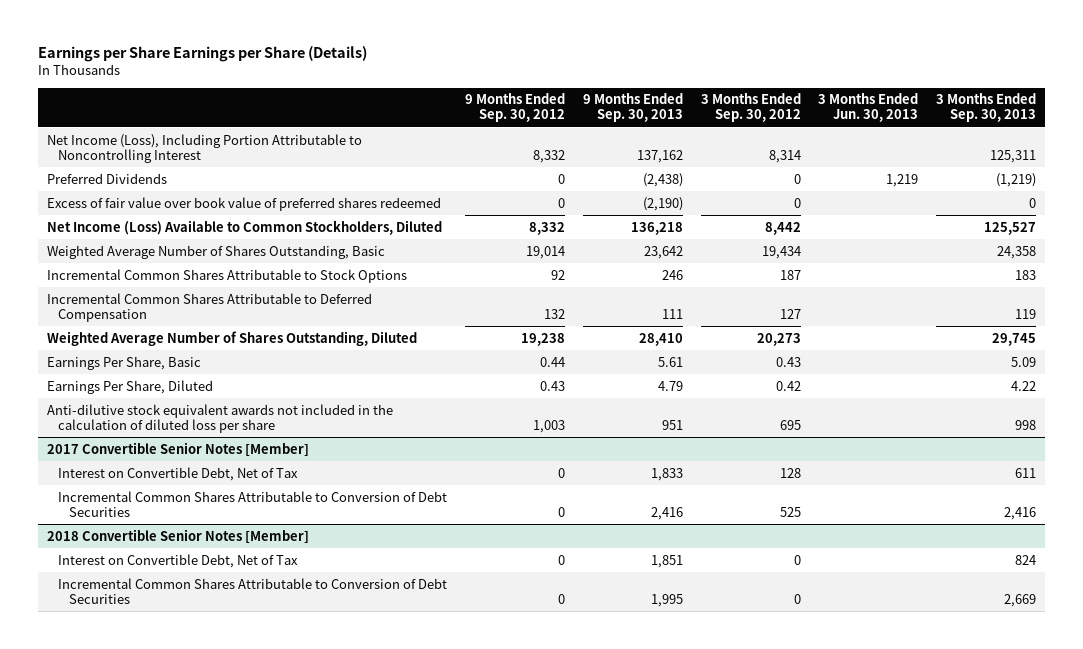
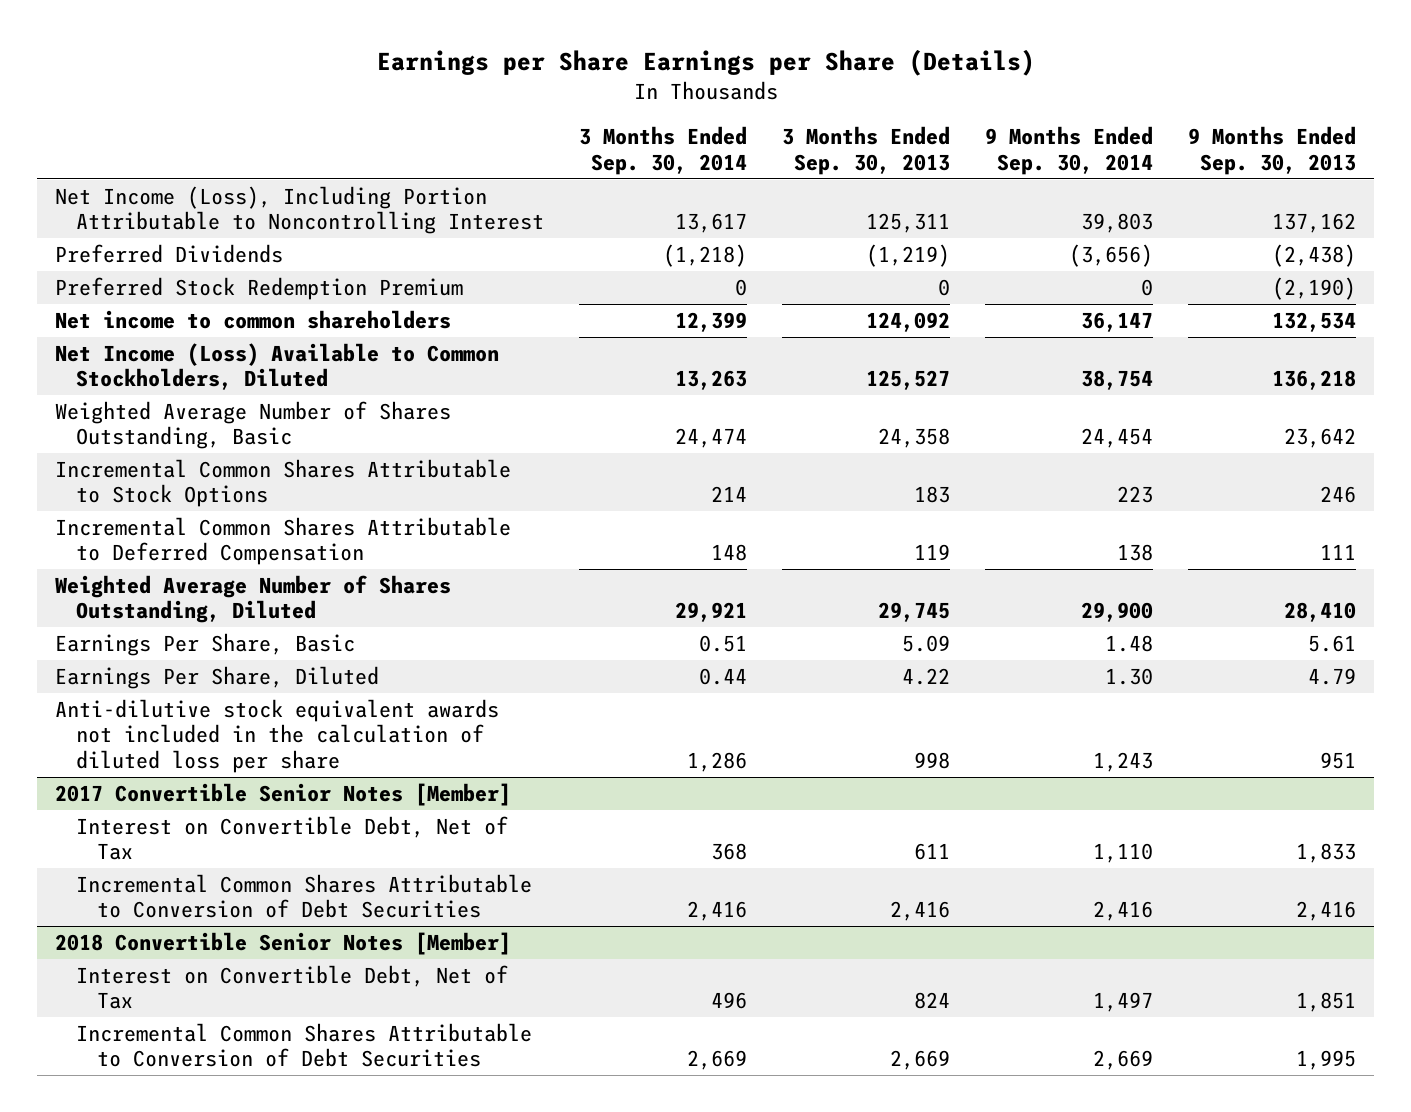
- | 9 Months Ended Sep. 30, 2012 | 9 Months Ended Sep. 30, 2013 | 3 Months Ended Sep. 30, 2012 | 3 Months Ended Jun. 30, 2013 | 3 Months Ended Sep. 30, 2013
+ | 3 Months Ended Sep. 30, 2014 | 3 Months Ended Sep. 30, 2013 | 9 Months Ended Sep. 30, 2014 | 9 Months Ended Sep. 30, 2013
- Excess of fair value over book value of preferred shares redeemed | 0 | (2,190) | 0 | | 0
+ Preferred Stock Redemption Premium | 0 | 0 | 0 | (2,190)
+ Net income to common shareholders | 12,399 | 124,092 | 36,147 | 132,534

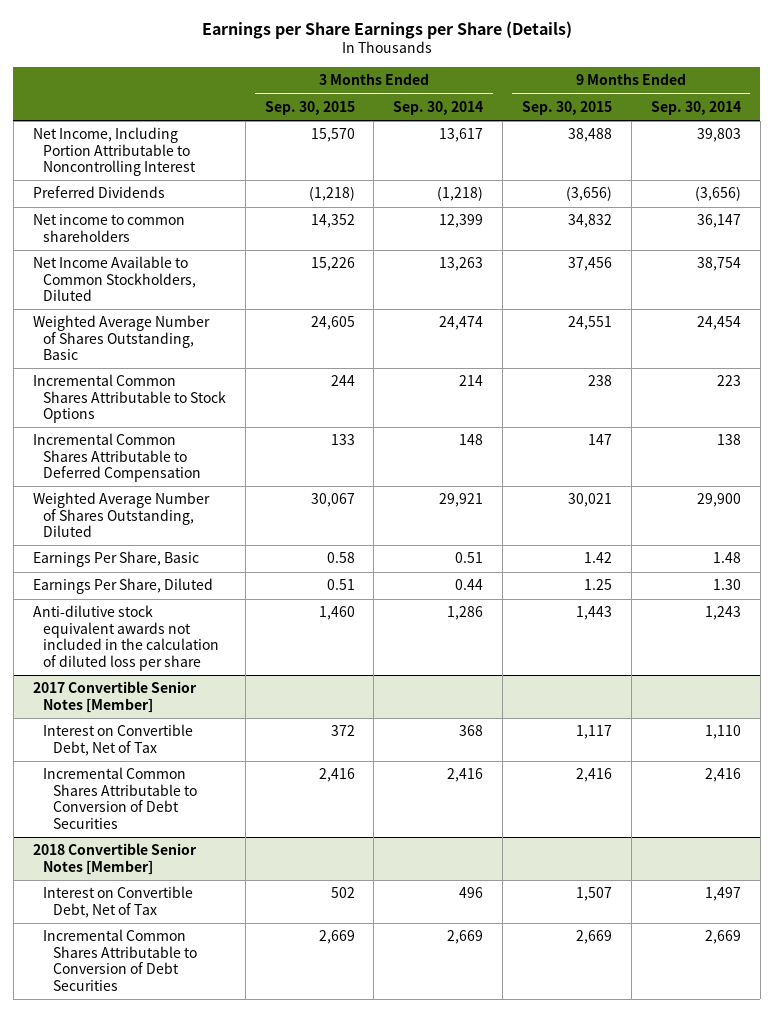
- | 3 Months Ended Sep. 30, 2014 | 3 Months Ended Sep. 30, 2013 | 9 Months Ended Sep. 30, 2014 | 9 Months Ended Sep. 30, 2013
+ | 3 Months Ended Sep. 30, 2015 | 3 Months Ended Sep. 30, 2014 | 9 Months Ended Sep. 30, 2015 | 9 Months Ended Sep. 30, 2014
- Net Income (Loss), Including Portion Attributable to Noncontrolling Interest | 13,617 | 125,311 | 39,803 | 137,162
+ Net Income, Including Portion Attributable to Noncontrolling Interest | 15,570 | 13,617 | 38,488 | 39,803
- Preferred Stock Redemption Premium | 0 | 0 | 0 | (2,190)
- Net Income (Loss) Available to Common Stockholders, Diluted | 13,263 | 125,527 | 38,754 | 136,218
+ Net Income Available to Common Stockholders, Diluted | 15,226 | 13,263 | 37,456 | 38,754

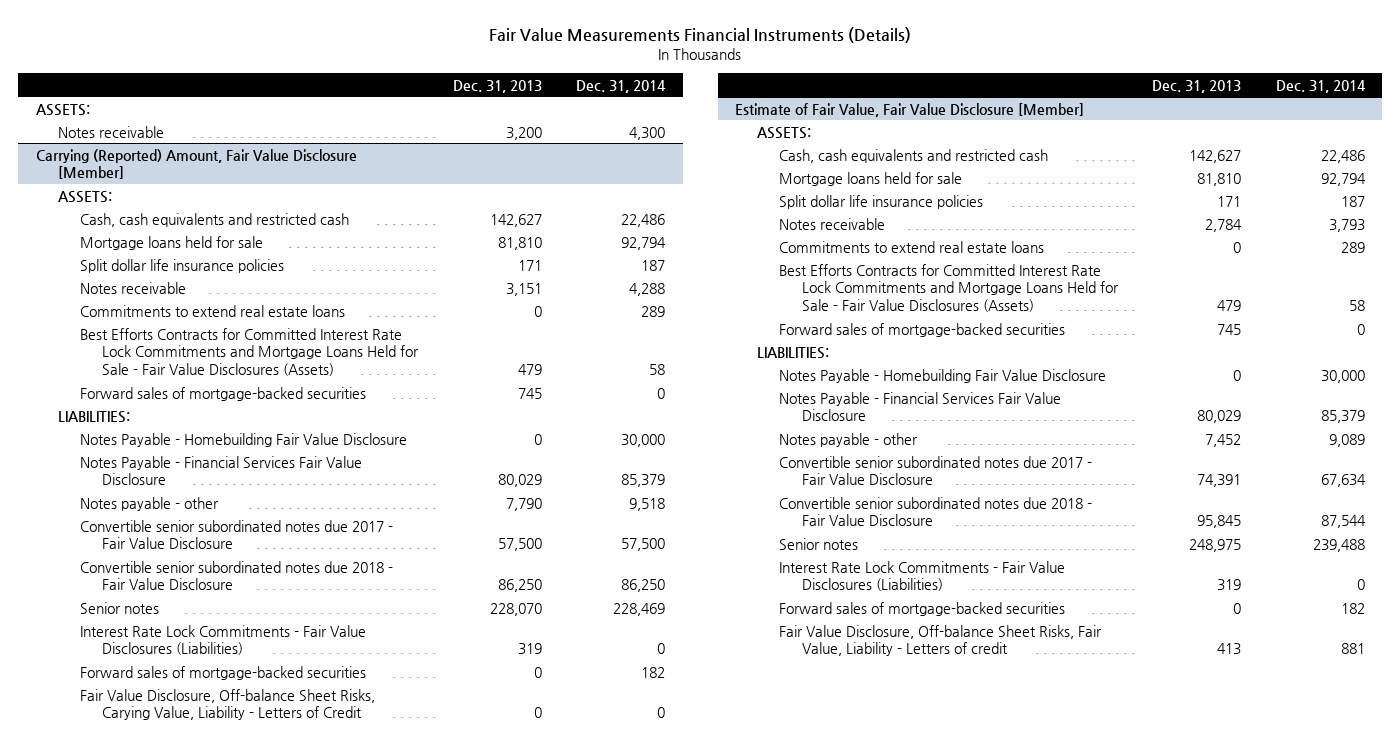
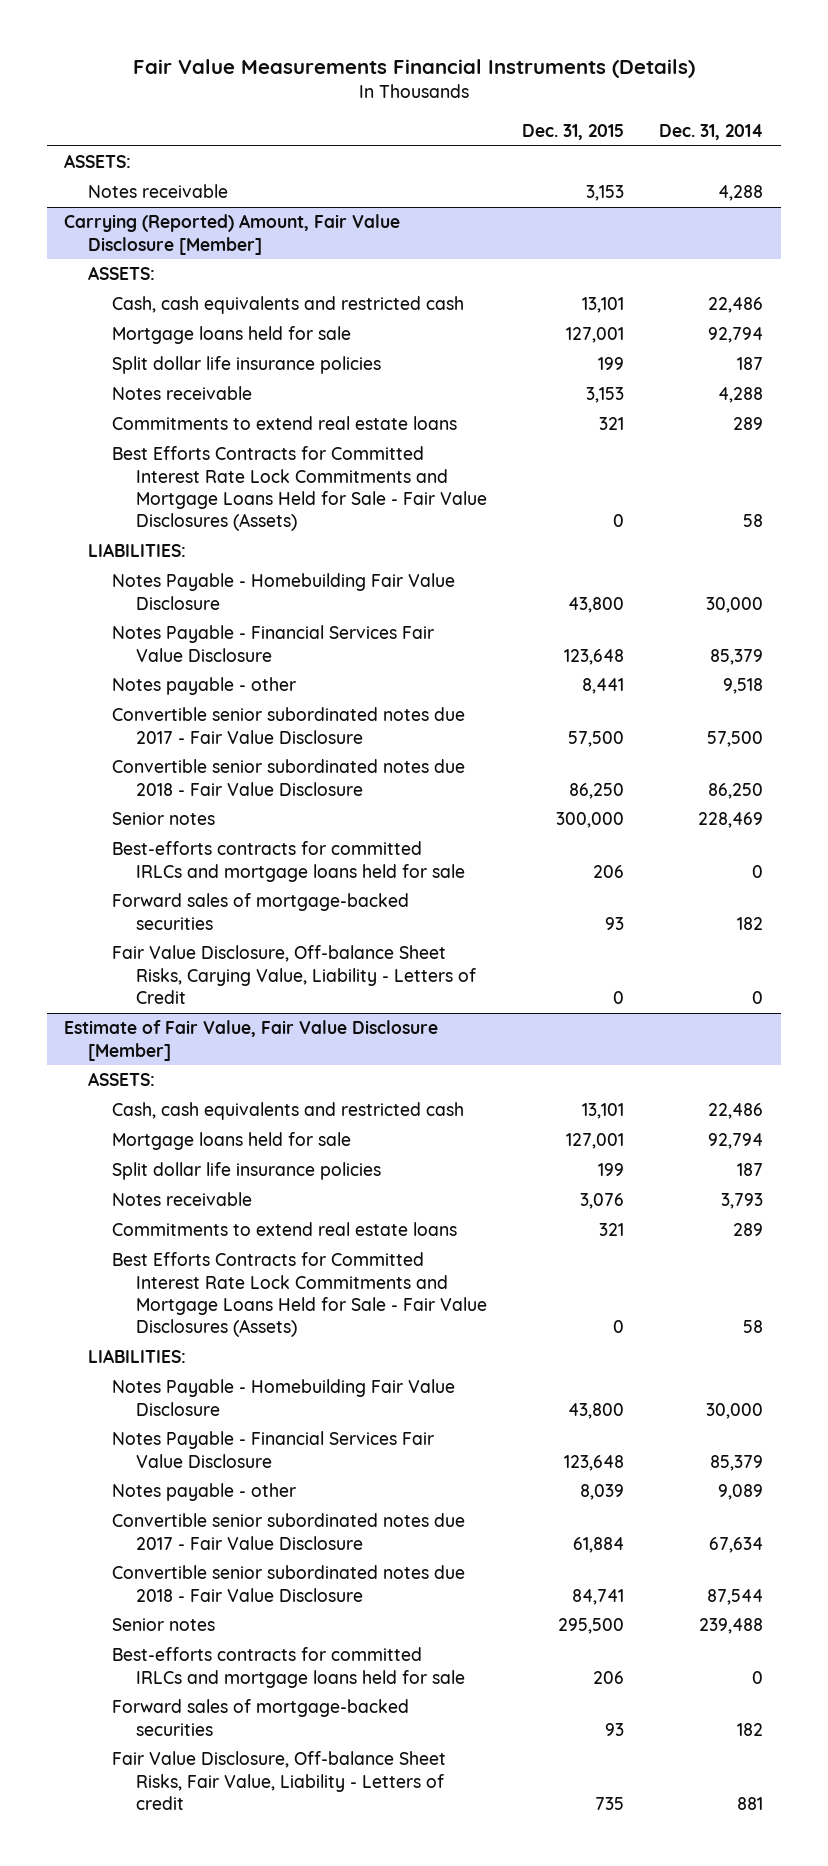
- | Dec. 31, 2013 | Dec. 31, 2014
+ | Dec. 31, 2015 | Dec. 31, 2014
- Notes receivable | 3,200 | 4,300
+ Notes receivable | 3,153 | 4,288
@ Carrying (Reported) Amount, Fair Value Disclosure [Member]
- Forward sales of mortgage-backed securities | 745 | 0
- Interest Rate Lock Commitments - Fair Value Disclosures (Liabilities) | 319 | 0
+ Best-efforts contracts for committed IRLCs and mortgage loans held for sale | 206 | 0
@ Estimate of Fair Value, Fair Value Disclosure [Member]
- Forward sales of mortgage-backed securities | 745 | 0
- Interest Rate Lock Commitments - Fair Value Disclosures (Liabilities) | 319 | 0
+ Best-efforts contracts for committed IRLCs and mortgage loans held for sale | 206 | 0

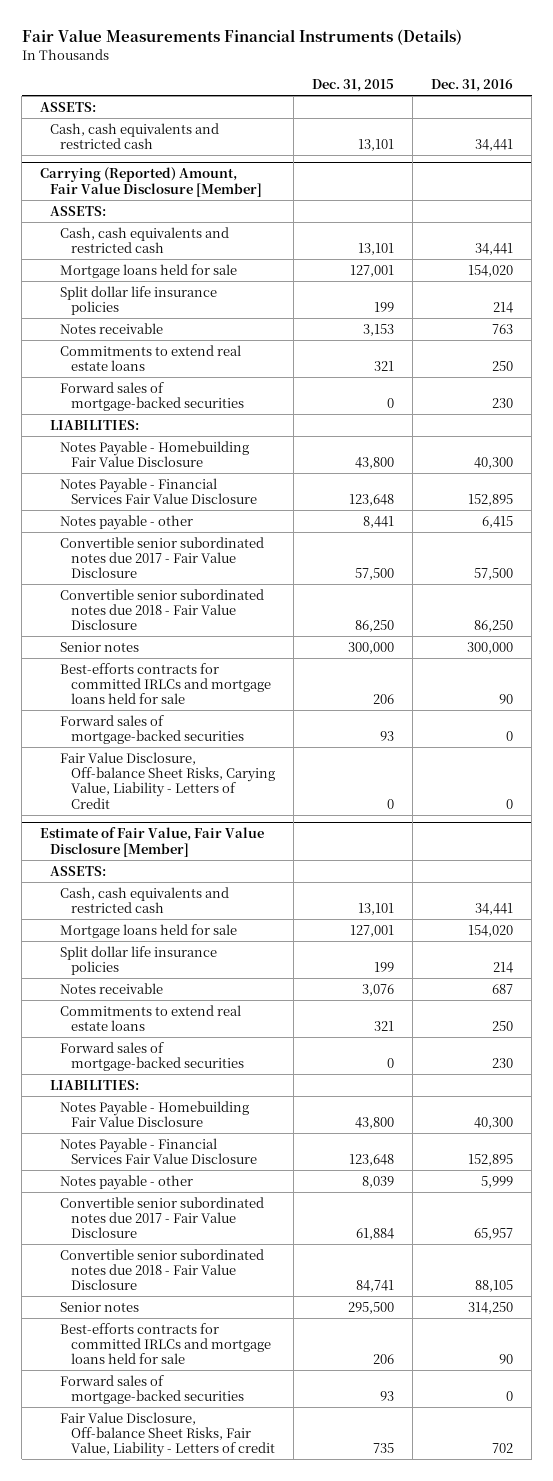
- | Dec. 31, 2015 | Dec. 31, 2014
+ | Dec. 31, 2015 | Dec. 31, 2016
- Notes receivable | 3,153 | 4,288
+ Cash, cash equivalents and restricted cash | 13,101 | 34,441
@ Carrying (Reported) Amount, Fair Value Disclosure [Member]
- Best Efforts Contracts for Committed Interest Rate Lock Commitments and Mortgage Loans Held for Sale - Fair Value Disclosures (Assets) | 0 | 58
+ Forward sales of mortgage-backed securities | 0 | 230
@ Estimate of Fair Value, Fair Value Disclosure [Member]
- Best Efforts Contracts for Committed Interest Rate Lock Commitments and Mortgage Loans Held for Sale - Fair Value Disclosures (Assets) | 0 | 58
+ Forward sales of mortgage-backed securities | 0 | 230

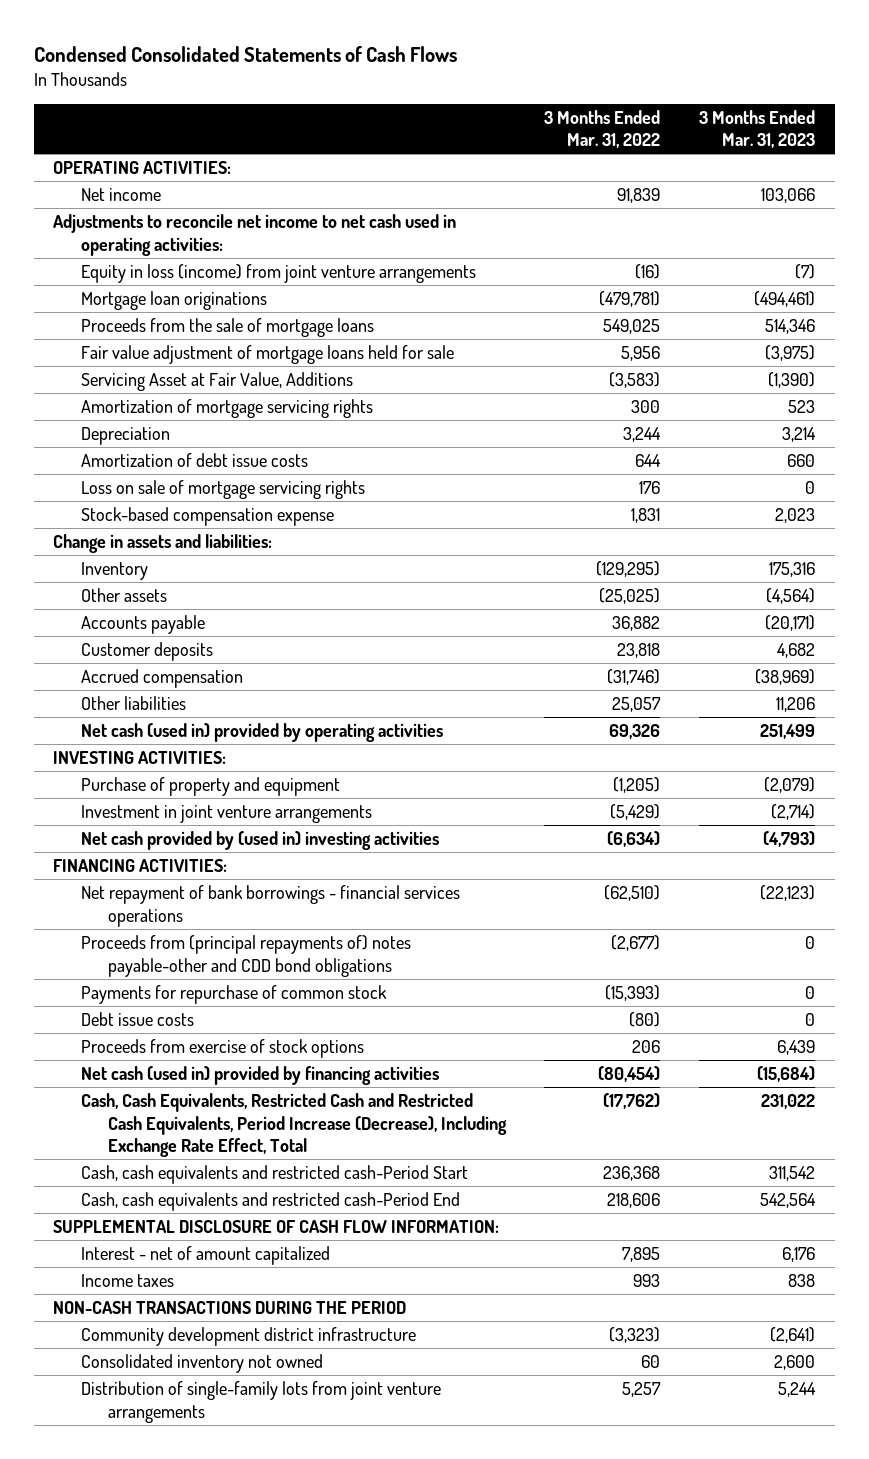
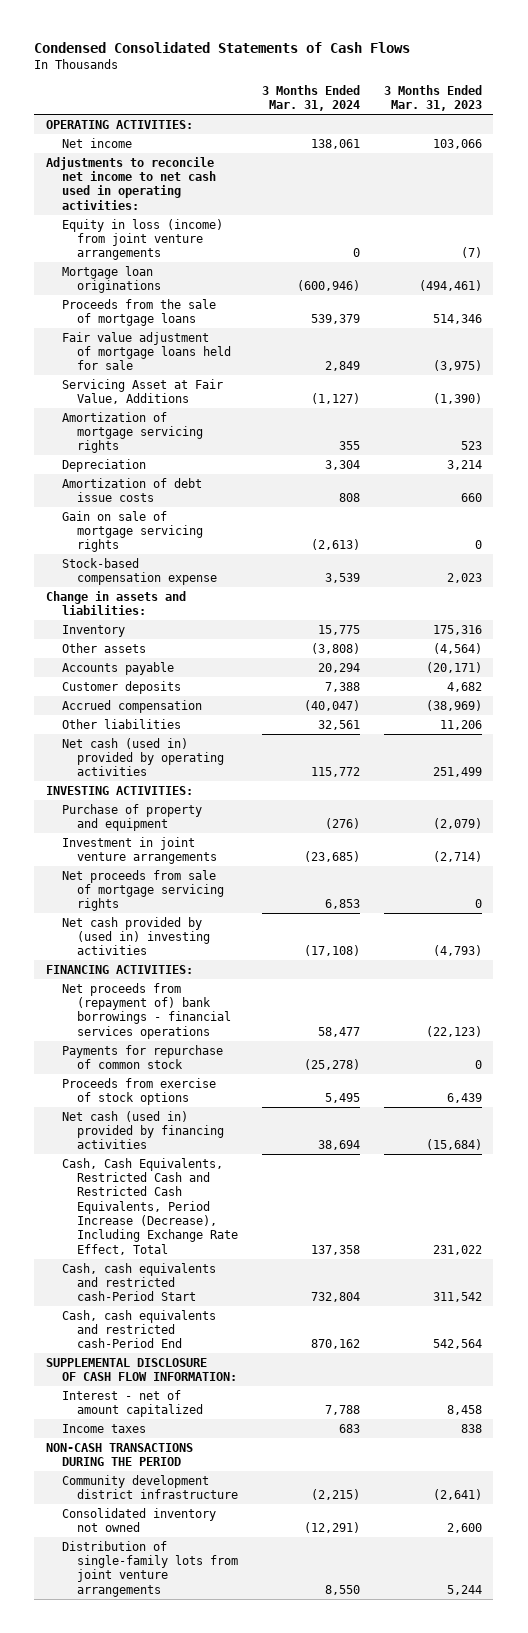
- | 3 Months Ended Mar. 31, 2022 | 3 Months Ended Mar. 31, 2023
+ | 3 Months Ended Mar. 31, 2024 | 3 Months Ended Mar. 31, 2023
- Loss on sale of mortgage servicing rights | 176 | 0
+ Gain on sale of mortgage servicing rights | (2,613) | 0
+ Net proceeds from sale of mortgage servicing rights | 6,853 | 0
- Net repayment of bank borrowings - financial services operations | (62,510) | (22,123)
- Proceeds from (principal repayments of) notes payable-other and CDD bond obligations | (2,677) | 0
+ Net proceeds from (repayment of) bank borrowings - financial services operations | 58,477 | (22,123)
- Debt issue costs | (80) | 0
- Interest - net of amount capitalized | 7,895 | 6,176
+ Interest - net of amount capitalized | 7,788 | 8,458

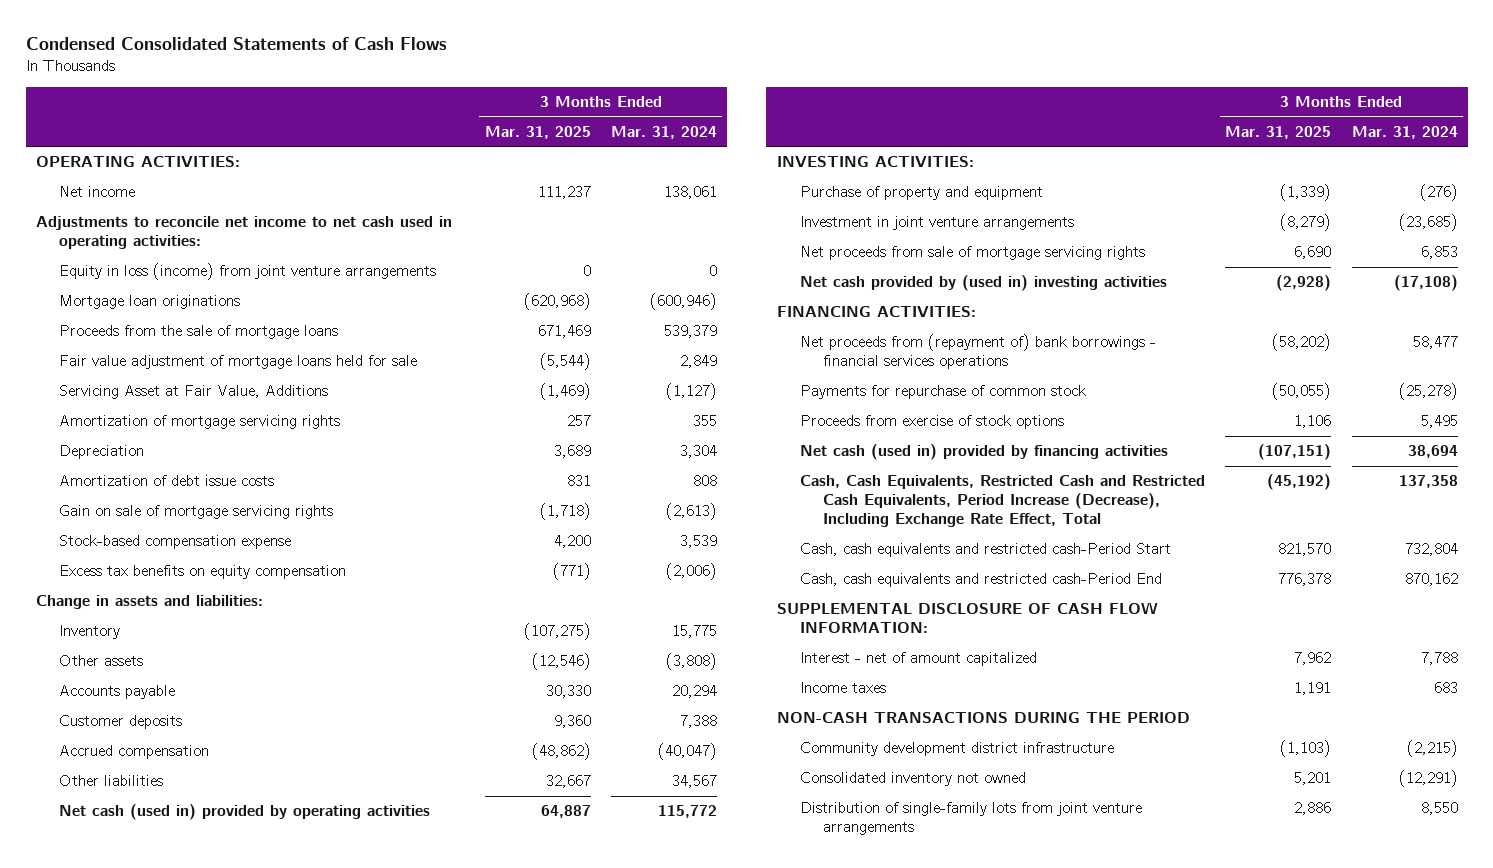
- | 3 Months Ended Mar. 31, 2024 | 3 Months Ended Mar. 31, 2023
+ | 3 Months Ended Mar. 31, 2025 | 3 Months Ended Mar. 31, 2024
+ Excess tax benefits on equity compensation | (771) | (2,006)
- Other liabilities | 32,561 | 11,206
+ Other liabilities | 32,667 | 34,567

